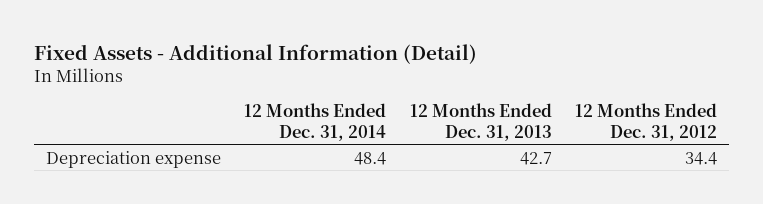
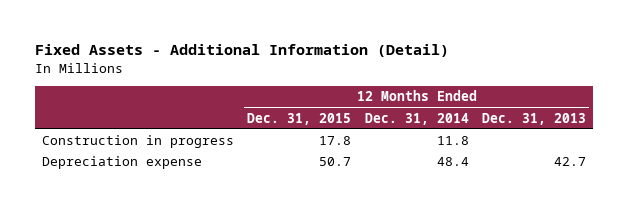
- | 12 Months Ended Dec. 31, 2014 | 12 Months Ended Dec. 31, 2013 | 12 Months Ended Dec. 31, 2012
+ | 12 Months Ended Dec. 31, 2015 | 12 Months Ended Dec. 31, 2014 | 12 Months Ended Dec. 31, 2013
+ Construction in progress | 17.8 | 11.8 |

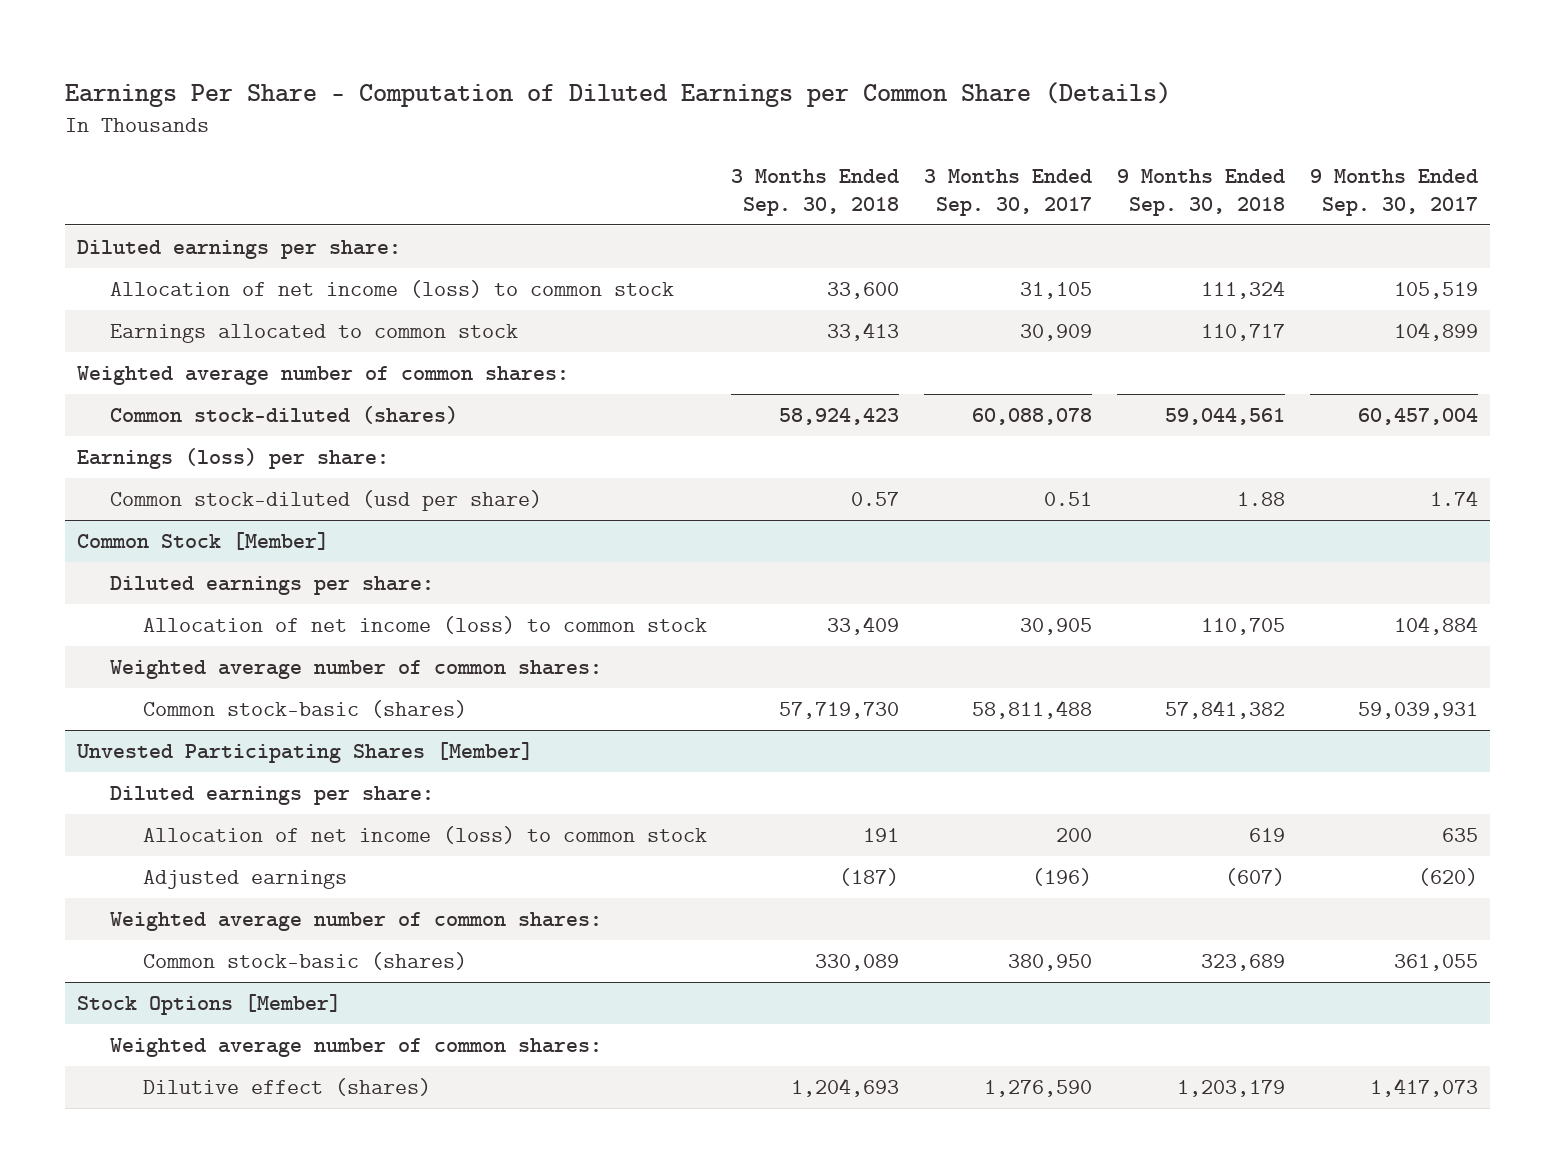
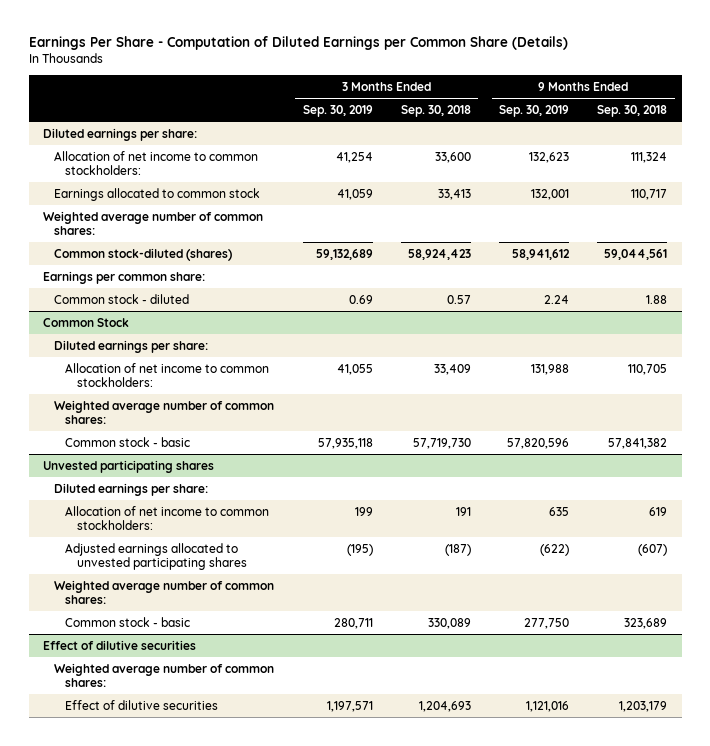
- | 3 Months Ended Sep. 30, 2018 | 3 Months Ended Sep. 30, 2017 | 9 Months Ended Sep. 30, 2018 | 9 Months Ended Sep. 30, 2017
+ | 3 Months Ended Sep. 30, 2019 | 3 Months Ended Sep. 30, 2018 | 9 Months Ended Sep. 30, 2019 | 9 Months Ended Sep. 30, 2018
- Allocation of net income (loss) to common stock | 33,600 | 31,105 | 111,324 | 105,519
+ Allocation of net income to common stockholders: | 41,254 | 33,600 | 132,623 | 111,324
- Earnings (loss) per share:
- Common stock-diluted (usd per share) | 0.57 | 0.51 | 1.88 | 1.74
- Common Stock [Member]
+ Earnings per common share:
+ Common stock - diluted | 0.69 | 0.57 | 2.24 | 1.88
+ Common Stock
- Allocation of net income (loss) to common stock | 33,409 | 30,905 | 110,705 | 104,884
+ Allocation of net income to common stockholders: | 41,055 | 33,409 | 131,988 | 110,705
- Common stock-basic (shares) | 57,719,730 | 58,811,488 | 57,841,382 | 59,039,931
- Unvested Participating Shares [Member]
+ Common stock - basic | 57,935,118 | 57,719,730 | 57,820,596 | 57,841,382
+ Unvested participating shares
- Allocation of net income (loss) to common stock | 191 | 200 | 619 | 635
- Adjusted earnings | (187) | (196) | (607) | (620)
+ Allocation of net income to common stockholders: | 199 | 191 | 635 | 619
+ Adjusted earnings allocated to unvested participating shares | (195) | (187) | (622) | (607)
- Common stock-basic (shares) | 330,089 | 380,950 | 323,689 | 361,055
- Stock Options [Member]
+ Common stock - basic | 280,711 | 330,089 | 277,750 | 323,689
+ Effect of dilutive securities
- Dilutive effect (shares) | 1,204,693 | 1,276,590 | 1,203,179 | 1,417,073
+ Effect of dilutive securities | 1,197,571 | 1,204,693 | 1,121,016 | 1,203,179

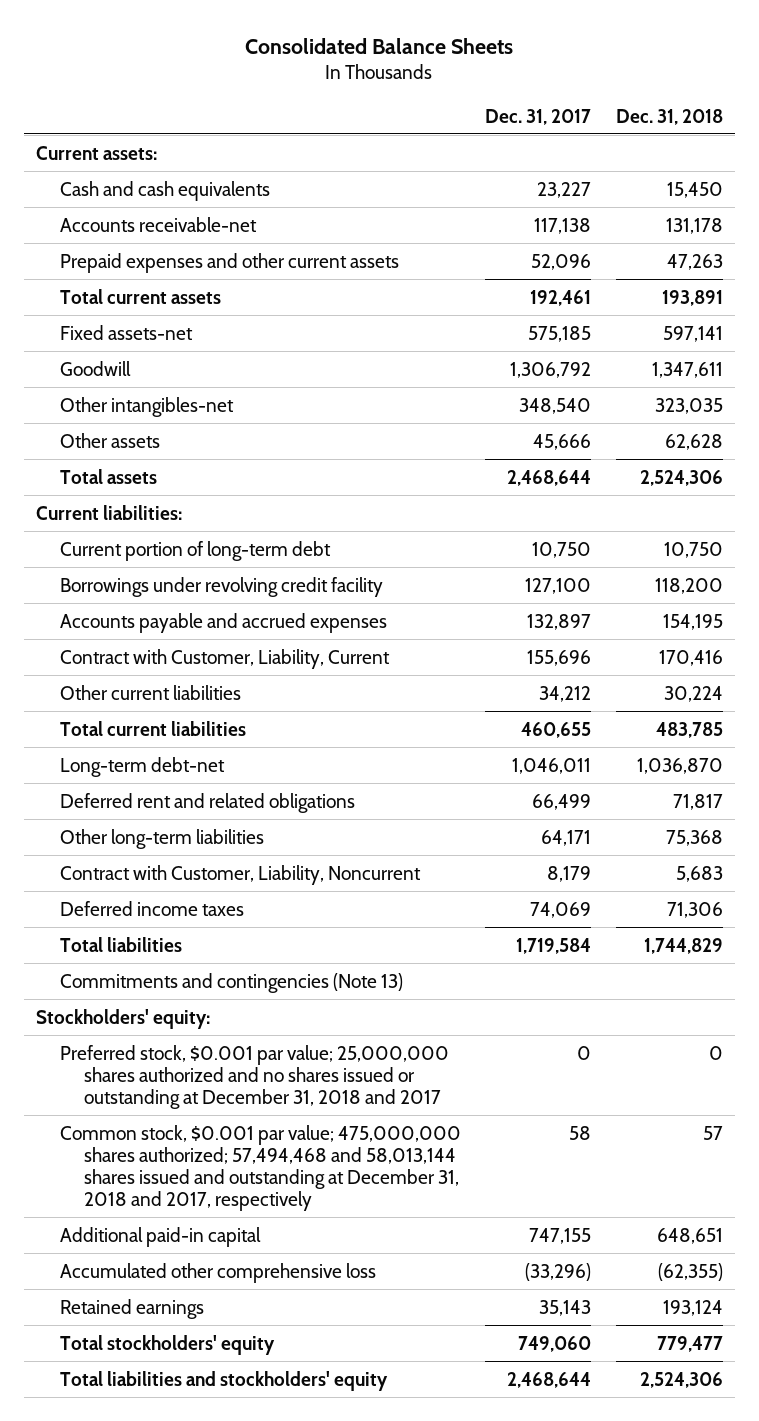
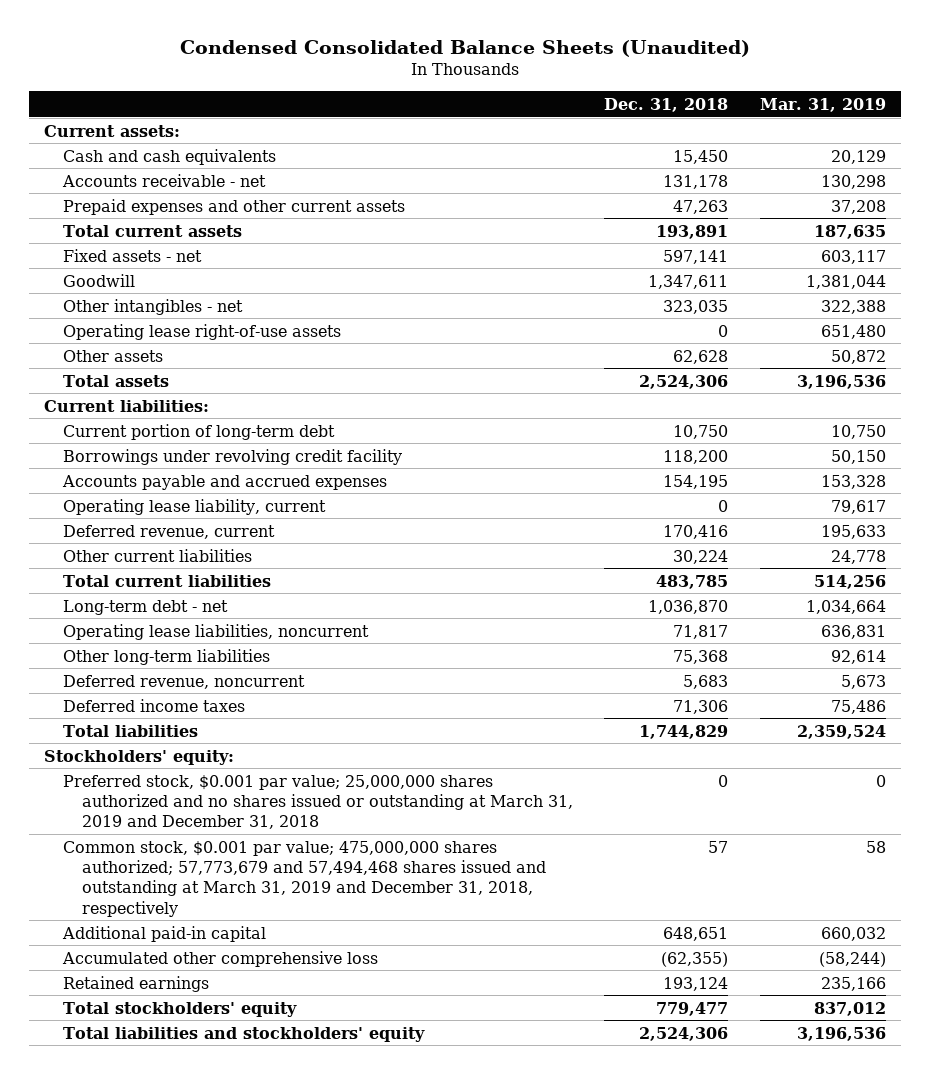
- Consolidated Balance Sheets
+ Condensed Consolidated Balance Sheets (Unaudited)
- | Dec. 31, 2017 | Dec. 31, 2018
+ | Dec. 31, 2018 | Mar. 31, 2019
- Accounts receivable-net | 117,138 | 131,178
+ Accounts receivable - net | 131,178 | 130,298
- Fixed assets-net | 575,185 | 597,141
+ Fixed assets - net | 597,141 | 603,117
- Other intangibles-net | 348,540 | 323,035
+ Other intangibles - net | 323,035 | 322,388
+ Operating lease right-of-use assets | 0 | 651,480
- Contract with Customer, Liability, Current | 155,696 | 170,416
+ Operating lease liability, current | 0 | 79,617
+ Deferred revenue, current | 170,416 | 195,633
- Long-term debt-net | 1,046,011 | 1,036,870
- Deferred rent and related obligations | 66,499 | 71,817
+ Long-term debt - net | 1,036,870 | 1,034,664
+ Operating lease liabilities, noncurrent | 71,817 | 636,831
- Contract with Customer, Liability, Noncurrent | 8,179 | 5,683
+ Deferred revenue, noncurrent | 5,683 | 5,673
- Commitments and contingencies (Note 13)
- Preferred stock, $0.001 par value; 25,000,000 shares authorized and no shares issued or outstanding at December 31, 2018 and 2017 | 0 | 0
- Common stock, $0.001 par value; 475,000,000 shares authorized; 57,494,468 and 58,013,144 shares issued and outstanding at December 31, 2018 and 2017, respectively | 58 | 57
+ Preferred stock, $0.001 par value; 25,000,000 shares authorized and no shares issued or outstanding at March 31, 2019 and December 31, 2018 | 0 | 0
+ Common stock, $0.001 par value; 475,000,000 shares authorized; 57,773,679 and 57,494,468 shares issued and outstanding at March 31, 2019 and December 31, 2018, respectively | 57 | 58

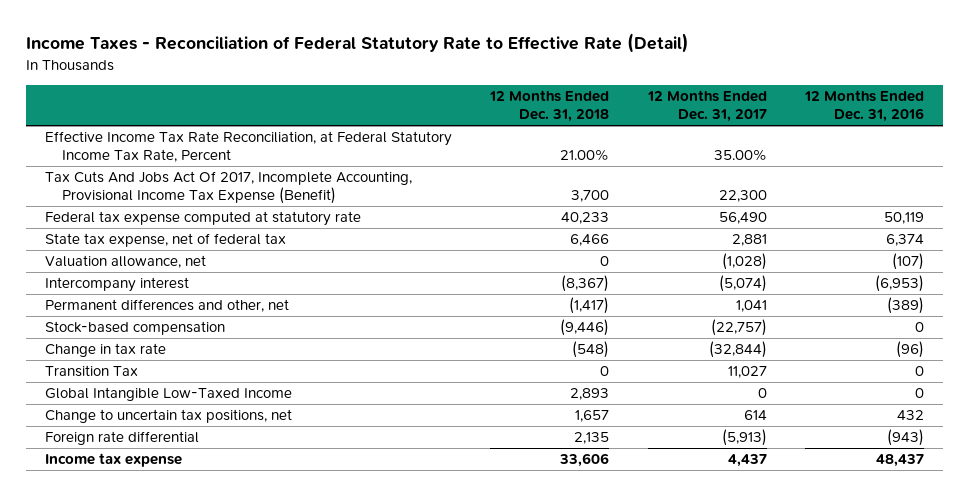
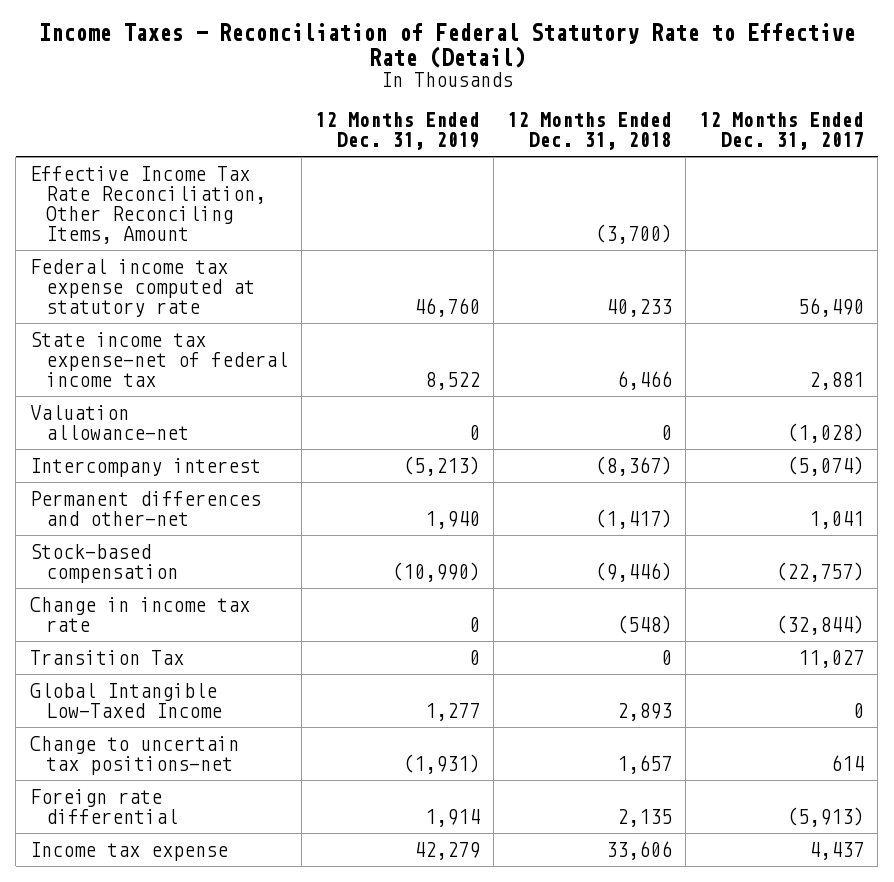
- | 12 Months Ended Dec. 31, 2018 | 12 Months Ended Dec. 31, 2017 | 12 Months Ended Dec. 31, 2016
+ | 12 Months Ended Dec. 31, 2019 | 12 Months Ended Dec. 31, 2018 | 12 Months Ended Dec. 31, 2017
- Effective Income Tax Rate Reconciliation, at Federal Statutory Income Tax Rate, Percent | 21.00% | 35.00% |
- Tax Cuts And Jobs Act Of 2017, Incomplete Accounting, Provisional Income Tax Expense (Benefit) | 3,700 | 22,300 |
- Federal tax expense computed at statutory rate | 40,233 | 56,490 | 50,119
- State tax expense, net of federal tax | 6,466 | 2,881 | 6,374
- Valuation allowance, net | 0 | (1,028) | (107)
+ Effective Income Tax Rate Reconciliation, Other Reconciling Items, Amount | | (3,700) |
+ Federal income tax expense computed at statutory rate | 46,760 | 40,233 | 56,490
+ State income tax expense-net of federal income tax | 8,522 | 6,466 | 2,881
+ Valuation allowance-net | 0 | 0 | (1,028)
- Permanent differences and other, net | (1,417) | 1,041 | (389)
+ Permanent differences and other-net | 1,940 | (1,417) | 1,041
- Change in tax rate | (548) | (32,844) | (96)
+ Change in income tax rate | 0 | (548) | (32,844)
- Change to uncertain tax positions, net | 1,657 | 614 | 432
+ Change to uncertain tax positions-net | (1,931) | 1,657 | 614

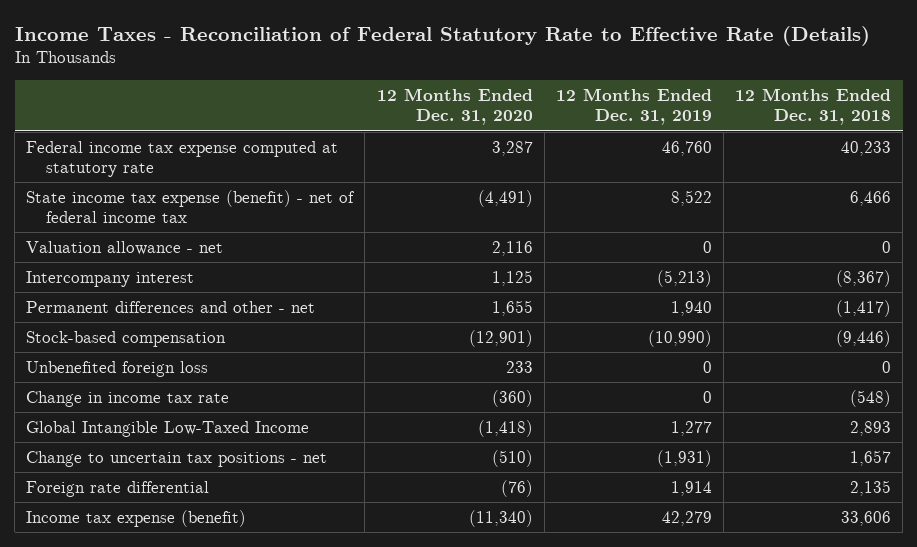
- Income Taxes - Reconciliation of Federal Statutory Rate to Effective Rate (Detail)
+ Income Taxes - Reconciliation of Federal Statutory Rate to Effective Rate (Details)
- | 12 Months Ended Dec. 31, 2019 | 12 Months Ended Dec. 31, 2018 | 12 Months Ended Dec. 31, 2017
+ | 12 Months Ended Dec. 31, 2020 | 12 Months Ended Dec. 31, 2019 | 12 Months Ended Dec. 31, 2018
- Effective Income Tax Rate Reconciliation, Other Reconciling Items, Amount | | (3,700) |
- State income tax expense-net of federal income tax | 8,522 | 6,466 | 2,881
- Valuation allowance-net | 0 | 0 | (1,028)
+ State income tax expense (benefit) - net of federal income tax | (4,491) | 8,522 | 6,466
+ Valuation allowance - net | 2,116 | 0 | 0
- Permanent differences and other-net | 1,940 | (1,417) | 1,041
+ Permanent differences and other - net | 1,655 | 1,940 | (1,417)
+ Unbenefited foreign loss | 233 | 0 | 0
- Transition Tax | 0 | 0 | 11,027
- Change to uncertain tax positions-net | (1,931) | 1,657 | 614
+ Change to uncertain tax positions - net | (510) | (1,931) | 1,657
- Income tax expense | 42,279 | 33,606 | 4,437
+ Income tax expense (benefit) | (11,340) | 42,279 | 33,606

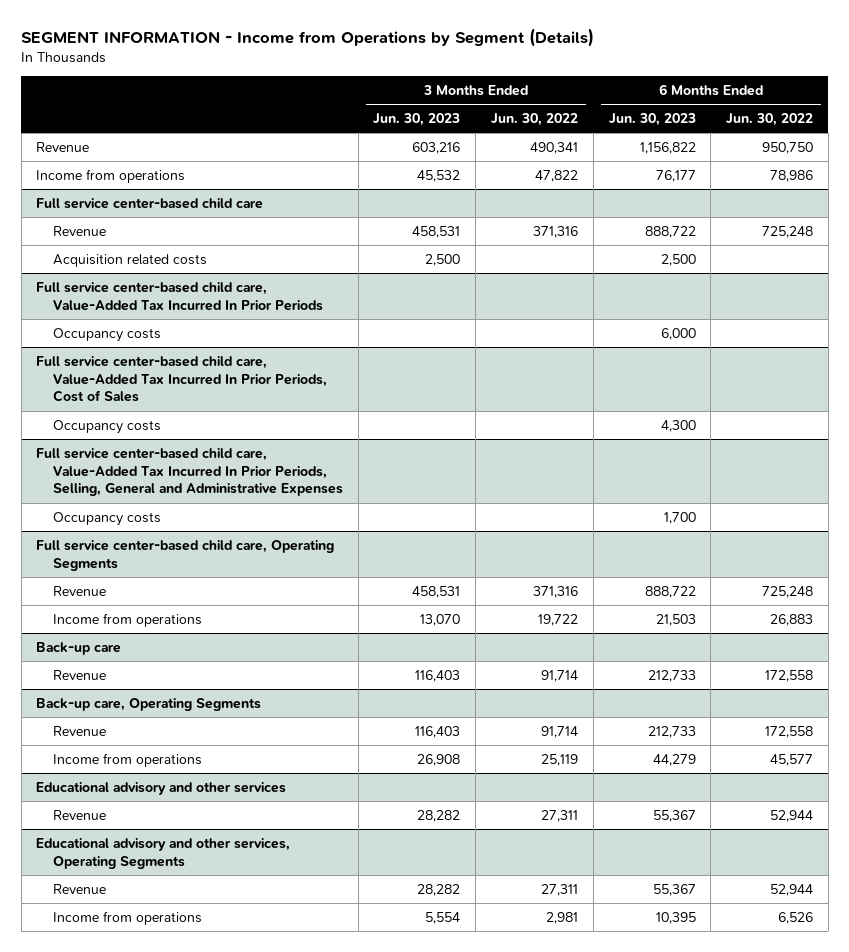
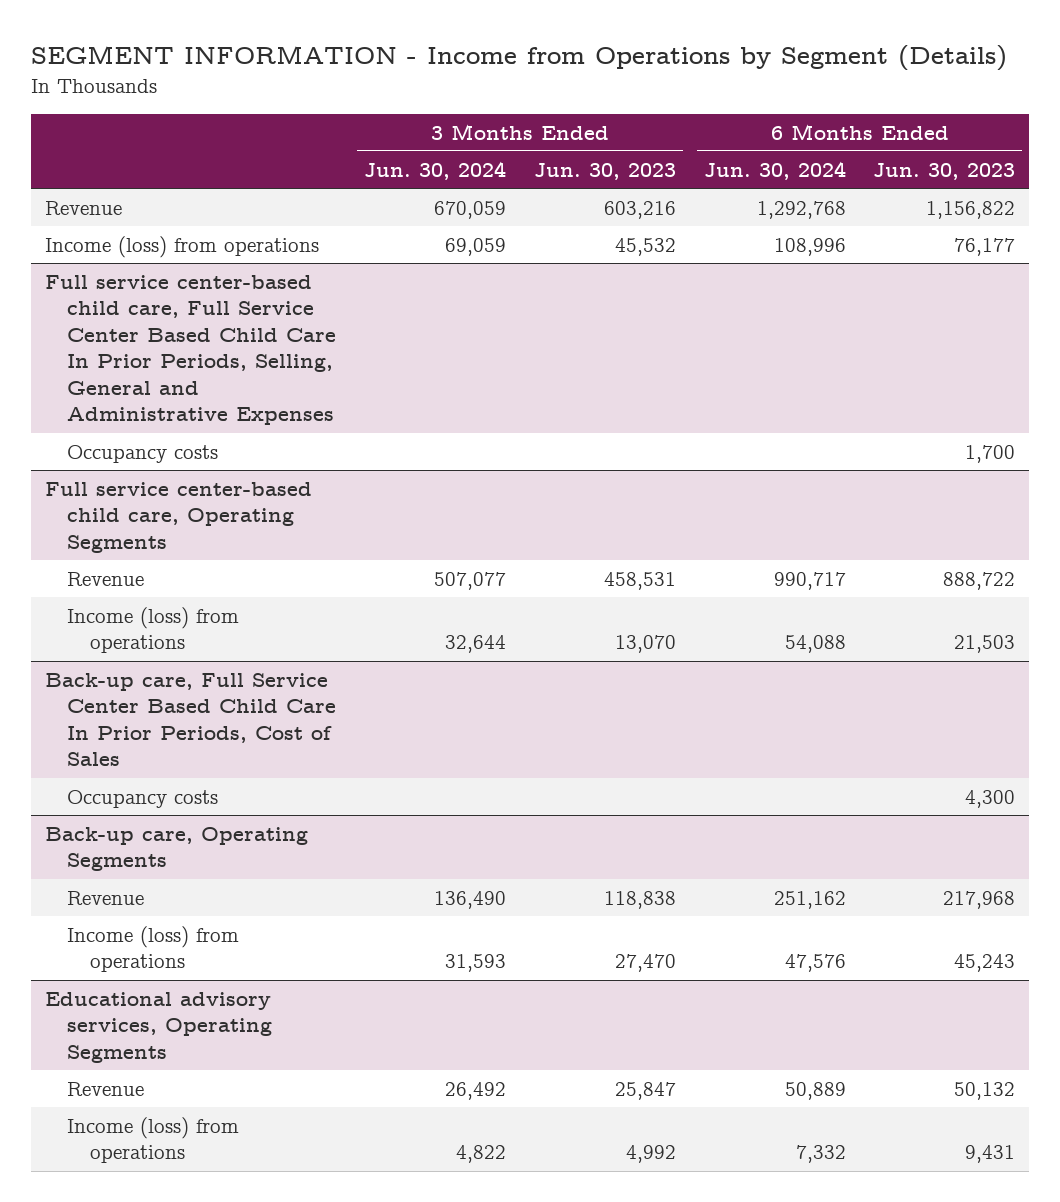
- | 3 Months Ended Jun. 30, 2023 | 3 Months Ended Jun. 30, 2022 | 6 Months Ended Jun. 30, 2023 | 6 Months Ended Jun. 30, 2022
+ | 3 Months Ended Jun. 30, 2024 | 3 Months Ended Jun. 30, 2023 | 6 Months Ended Jun. 30, 2024 | 6 Months Ended Jun. 30, 2023
- Income from operations | 45,532 | 47,822 | 76,177 | 78,986
- Full service center-based child care
- Revenue | 458,531 | 371,316 | 888,722 | 725,248
- Acquisition related costs | 2,500 | | 2,500 |
- Full service center-based child care, Value-Added Tax Incurred In Prior Periods
- Occupancy costs | | | 6,000 |
- Full service center-based child care, Value-Added Tax Incurred In Prior Periods, Cost of Sales
- Occupancy costs | | | 4,300 |
- Full service center-based child care, Value-Added Tax Incurred In Prior Periods, Selling, General and Administrative Expenses
+ Income (loss) from operations | 69,059 | 45,532 | 108,996 | 76,177
+ Full service center-based child care, Full Service Center Based Child Care In Prior Periods, Selling, General and Administrative Expenses
@ Full service center-based child care, Operating Segments
- Income from operations | 13,070 | 19,722 | 21,503 | 26,883
- Back-up care
- Revenue | 116,403 | 91,714 | 212,733 | 172,558
@ Full service center-based child care, Operating Segments
+ Income (loss) from operations | 32,644 | 13,070 | 54,088 | 21,503
+ Back-up care, Full Service Center Based Child Care In Prior Periods, Cost of Sales
+ Occupancy costs | | | | 4,300
@ Back-up care, Operating Segments
- Revenue | 116,403 | 91,714 | 212,733 | 172,558
- Income from operations | 26,908 | 25,119 | 44,279 | 45,577
- Educational advisory and other services
- Revenue | 28,282 | 27,311 | 55,367 | 52,944
- Educational advisory and other services, Operating Segments
- Revenue | 28,282 | 27,311 | 55,367 | 52,944
- Income from operations | 5,554 | 2,981 | 10,395 | 6,526
@ Back-up care, Operating Segments
+ Revenue | 136,490 | 118,838 | 251,162 | 217,968
+ Income (loss) from operations | 31,593 | 27,470 | 47,576 | 45,243
+ Educational advisory services, Operating Segments
+ Revenue | 26,492 | 25,847 | 50,889 | 50,132
+ Income (loss) from operations | 4,822 | 4,992 | 7,332 | 9,431

